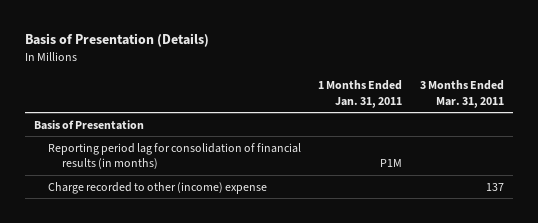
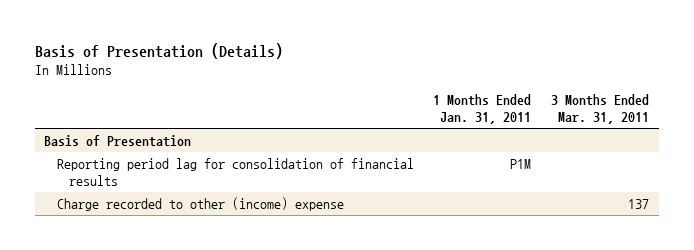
- Reporting period lag for consolidation of financial results (in months) | P1M |
+ Reporting period lag for consolidation of financial results | P1M |

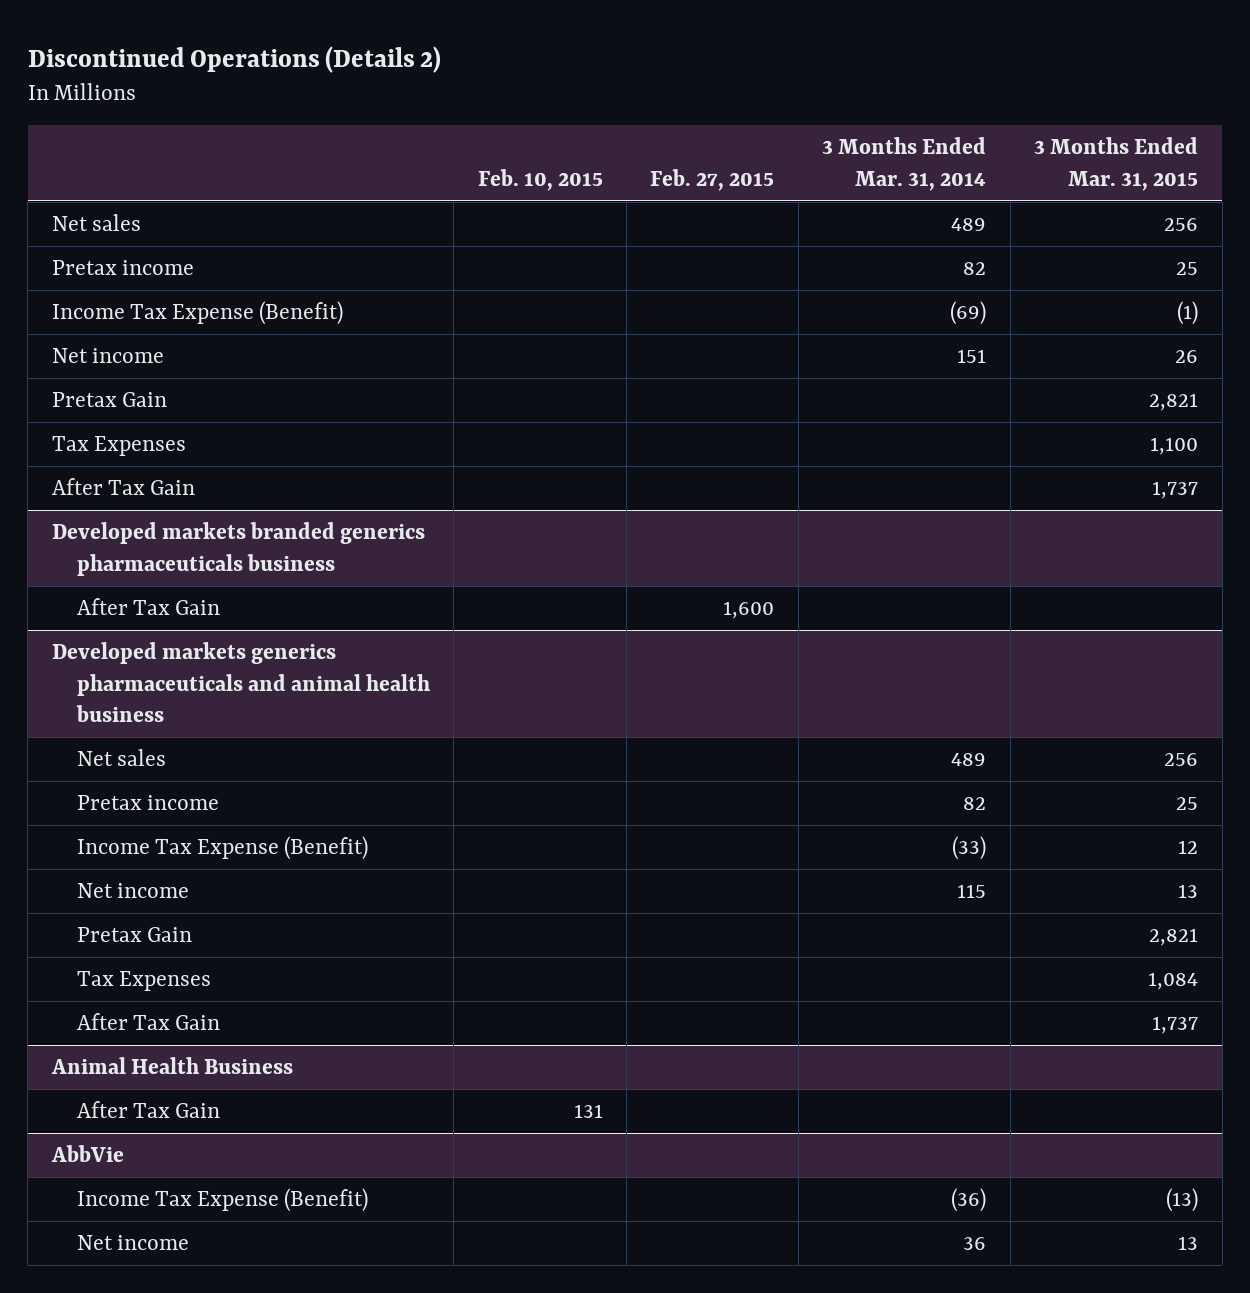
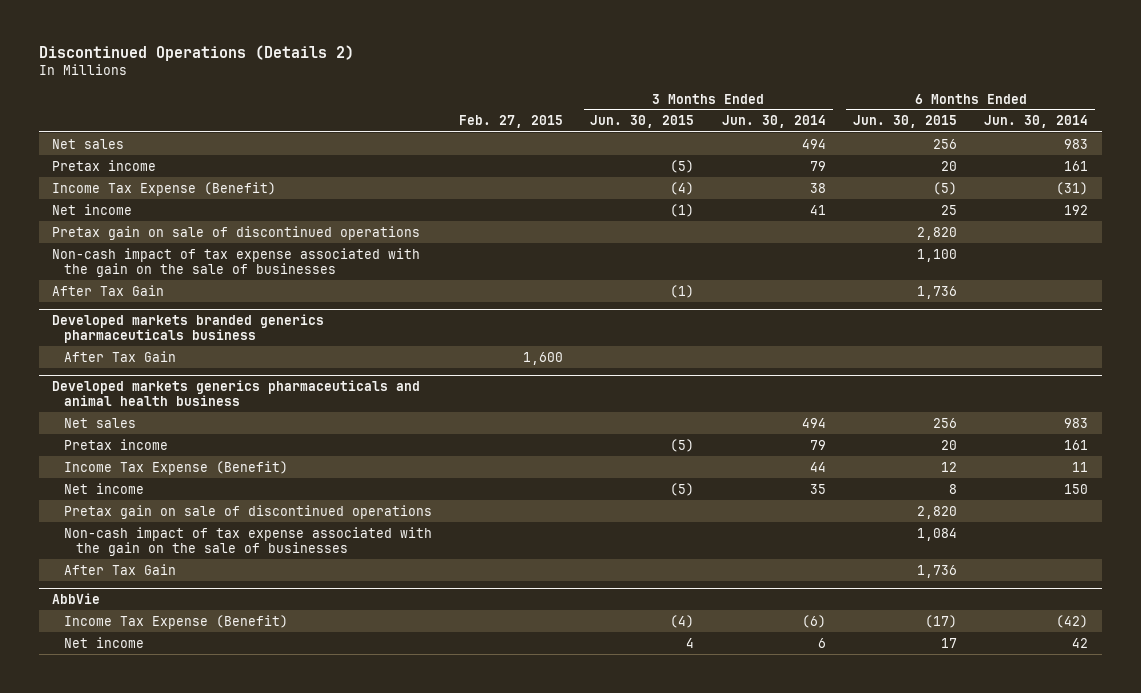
- | Feb. 10, 2015 | Feb. 27, 2015 | 3 Months Ended Mar. 31, 2014 | 3 Months Ended Mar. 31, 2015
+ | Feb. 27, 2015 | 3 Months Ended Jun. 30, 2015 | 3 Months Ended Jun. 30, 2014 | 6 Months Ended Jun. 30, 2015 | 6 Months Ended Jun. 30, 2014
- Pretax Gain | | | | 2,821
- Tax Expenses | | | | 1,100
+ Pretax gain on sale of discontinued operations | | | | 2,820 |
+ Non-cash impact of tax expense associated with the gain on the sale of businesses | | | | 1,100 |
@ Developed markets generics pharmaceuticals and animal health business
- Pretax Gain | | | | 2,821
- Tax Expenses | | | | 1,084
+ Pretax gain on sale of discontinued operations | | | | 2,820 |
+ Non-cash impact of tax expense associated with the gain on the sale of businesses | | | | 1,084 |
- Animal Health Business
- After Tax Gain | 131 | | |

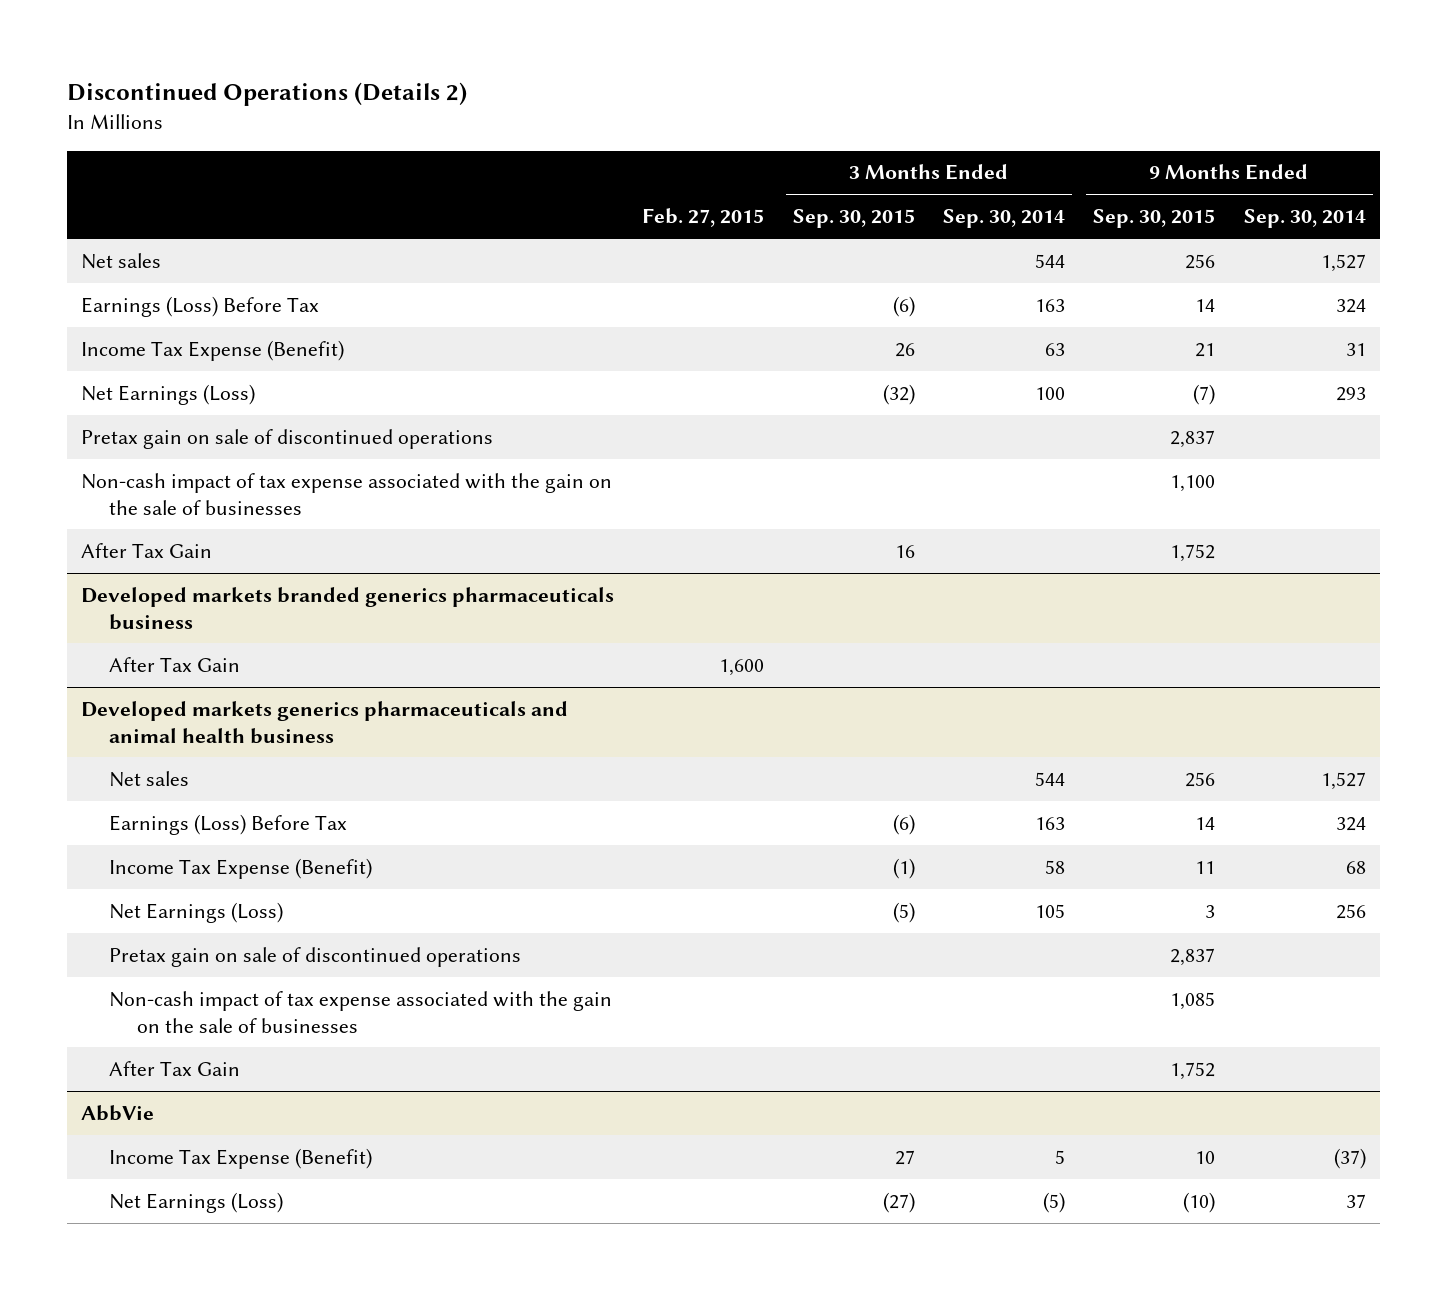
- | Feb. 27, 2015 | 3 Months Ended Jun. 30, 2015 | 3 Months Ended Jun. 30, 2014 | 6 Months Ended Jun. 30, 2015 | 6 Months Ended Jun. 30, 2014
+ | Feb. 27, 2015 | 3 Months Ended Sep. 30, 2015 | 3 Months Ended Sep. 30, 2014 | 9 Months Ended Sep. 30, 2015 | 9 Months Ended Sep. 30, 2014
- Pretax income | | (5) | 79 | 20 | 161
+ Earnings (Loss) Before Tax | | (6) | 163 | 14 | 324
- Net income | | (1) | 41 | 25 | 192
+ Net Earnings (Loss) | | (32) | 100 | (7) | 293
@ Developed markets generics pharmaceuticals and animal health business
- Pretax income | | (5) | 79 | 20 | 161
+ Earnings (Loss) Before Tax | | (6) | 163 | 14 | 324
- Net income | | (5) | 35 | 8 | 150
+ Net Earnings (Loss) | | (5) | 105 | 3 | 256
@ AbbVie
- Net income | | 4 | 6 | 17 | 42
+ Net Earnings (Loss) | | (27) | (5) | (10) | 37

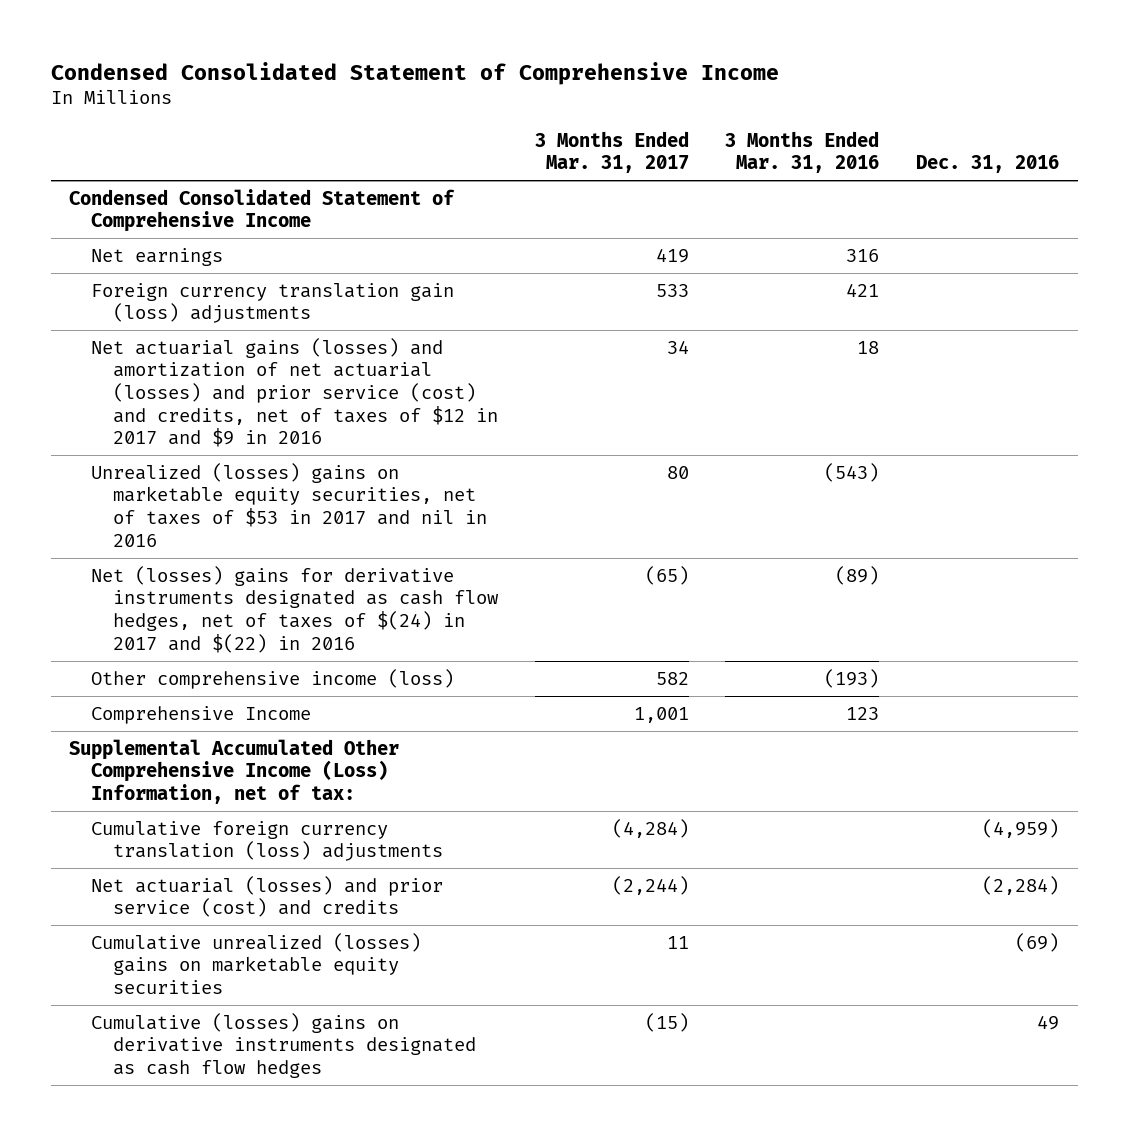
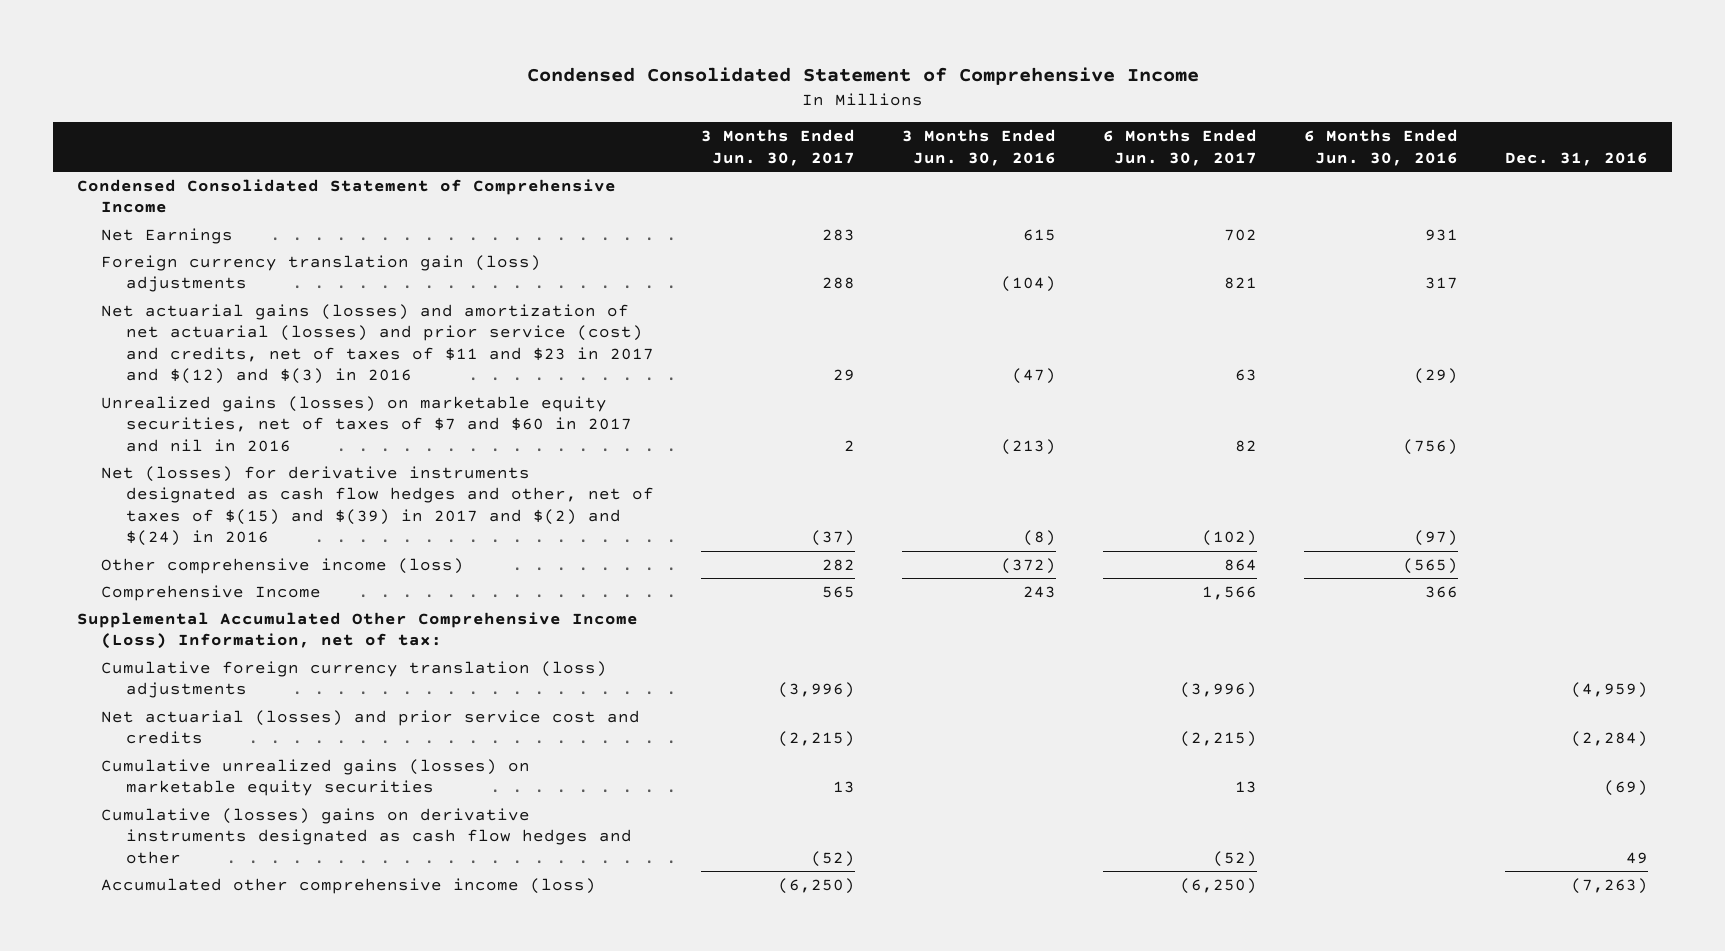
- | 3 Months Ended Mar. 31, 2017 | 3 Months Ended Mar. 31, 2016 | Dec. 31, 2016
+ | 3 Months Ended Jun. 30, 2017 | 3 Months Ended Jun. 30, 2016 | 6 Months Ended Jun. 30, 2017 | 6 Months Ended Jun. 30, 2016 | Dec. 31, 2016
- Net earnings | 419 | 316 |
+ Net Earnings | 283 | 615 | 702 | 931 |
- Net actuarial gains (losses) and amortization of net actuarial (losses) and prior service (cost) and credits, net of taxes of $12 in 2017 and $9 in 2016 | 34 | 18 |
- Unrealized (losses) gains on marketable equity securities, net of taxes of $53 in 2017 and nil in 2016 | 80 | (543) |
- Net (losses) gains for derivative instruments designated as cash flow hedges, net of taxes of $(24) in 2017 and $(22) in 2016 | (65) | (89) |
+ Net actuarial gains (losses) and amortization of net actuarial (losses) and prior service (cost) and credits, net of taxes of $11 and $23 in 2017 and $(12) and $(3) in 2016 | 29 | (47) | 63 | (29) |
+ Unrealized gains (losses) on marketable equity securities, net of taxes of $7 and $60 in 2017 and nil in 2016 | 2 | (213) | 82 | (756) |
+ Net (losses) for derivative instruments designated as cash flow hedges and other, net of taxes of $(15) and $(39) in 2017 and $(2) and $(24) in 2016 | (37) | (8) | (102) | (97) |
- Net actuarial (losses) and prior service (cost) and credits | (2,244) | | (2,284)
- Cumulative unrealized (losses) gains on marketable equity securities | 11 | | (69)
- Cumulative (losses) gains on derivative instruments designated as cash flow hedges | (15) | | 49
+ Net actuarial (losses) and prior service cost and credits | (2,215) | | (2,215) | | (2,284)
+ Cumulative unrealized gains (losses) on marketable equity securities | 13 | | 13 | | (69)
+ Cumulative (losses) gains on derivative instruments designated as cash flow hedges and other | (52) | | (52) | | 49
+ Accumulated other comprehensive income (loss) | (6,250) | | (6,250) | | (7,263)

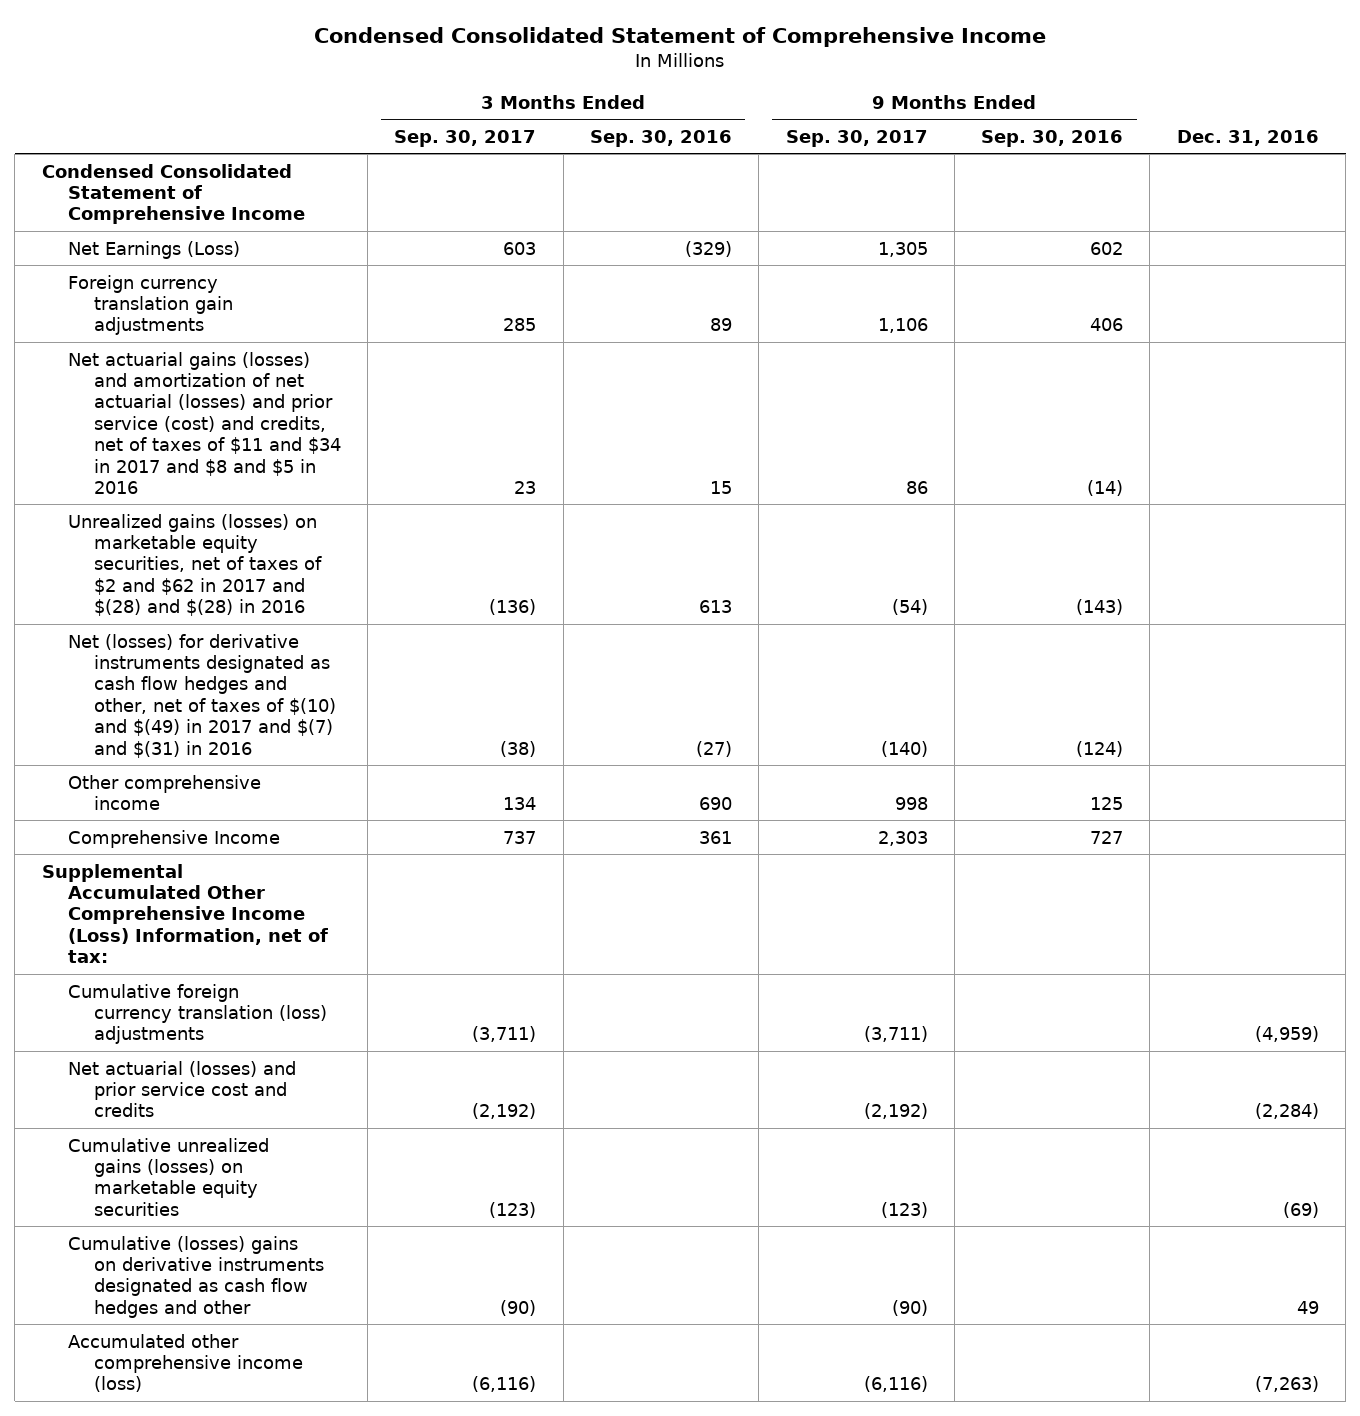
- | 3 Months Ended Jun. 30, 2017 | 3 Months Ended Jun. 30, 2016 | 6 Months Ended Jun. 30, 2017 | 6 Months Ended Jun. 30, 2016 | Dec. 31, 2016
+ | 3 Months Ended Sep. 30, 2017 | 3 Months Ended Sep. 30, 2016 | 9 Months Ended Sep. 30, 2017 | 9 Months Ended Sep. 30, 2016 | Dec. 31, 2016
- Net Earnings | 283 | 615 | 702 | 931 |
- Foreign currency translation gain (loss) adjustments | 288 | (104) | 821 | 317 |
- Net actuarial gains (losses) and amortization of net actuarial (losses) and prior service (cost) and credits, net of taxes of $11 and $23 in 2017 and $(12) and $(3) in 2016 | 29 | (47) | 63 | (29) |
- Unrealized gains (losses) on marketable equity securities, net of taxes of $7 and $60 in 2017 and nil in 2016 | 2 | (213) | 82 | (756) |
- Net (losses) for derivative instruments designated as cash flow hedges and other, net of taxes of $(15) and $(39) in 2017 and $(2) and $(24) in 2016 | (37) | (8) | (102) | (97) |
- Other comprehensive income (loss) | 282 | (372) | 864 | (565) |
+ Net Earnings (Loss) | 603 | (329) | 1,305 | 602 |
+ Foreign currency translation gain adjustments | 285 | 89 | 1,106 | 406 |
+ Net actuarial gains (losses) and amortization of net actuarial (losses) and prior service (cost) and credits, net of taxes of $11 and $34 in 2017 and $8 and $5 in 2016 | 23 | 15 | 86 | (14) |
+ Unrealized gains (losses) on marketable equity securities, net of taxes of $2 and $62 in 2017 and $(28) and $(28) in 2016 | (136) | 613 | (54) | (143) |
+ Net (losses) for derivative instruments designated as cash flow hedges and other, net of taxes of $(10) and $(49) in 2017 and $(7) and $(31) in 2016 | (38) | (27) | (140) | (124) |
+ Other comprehensive income | 134 | 690 | 998 | 125 |

